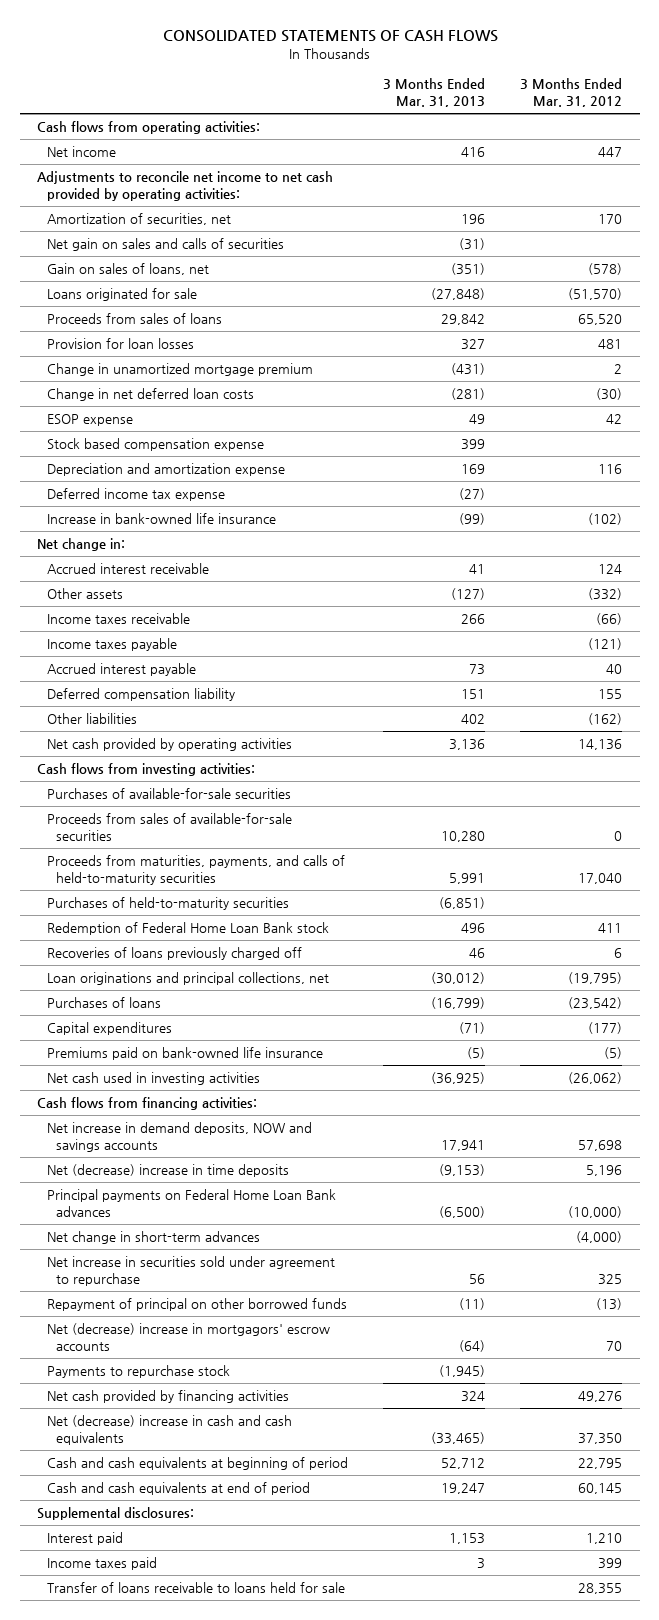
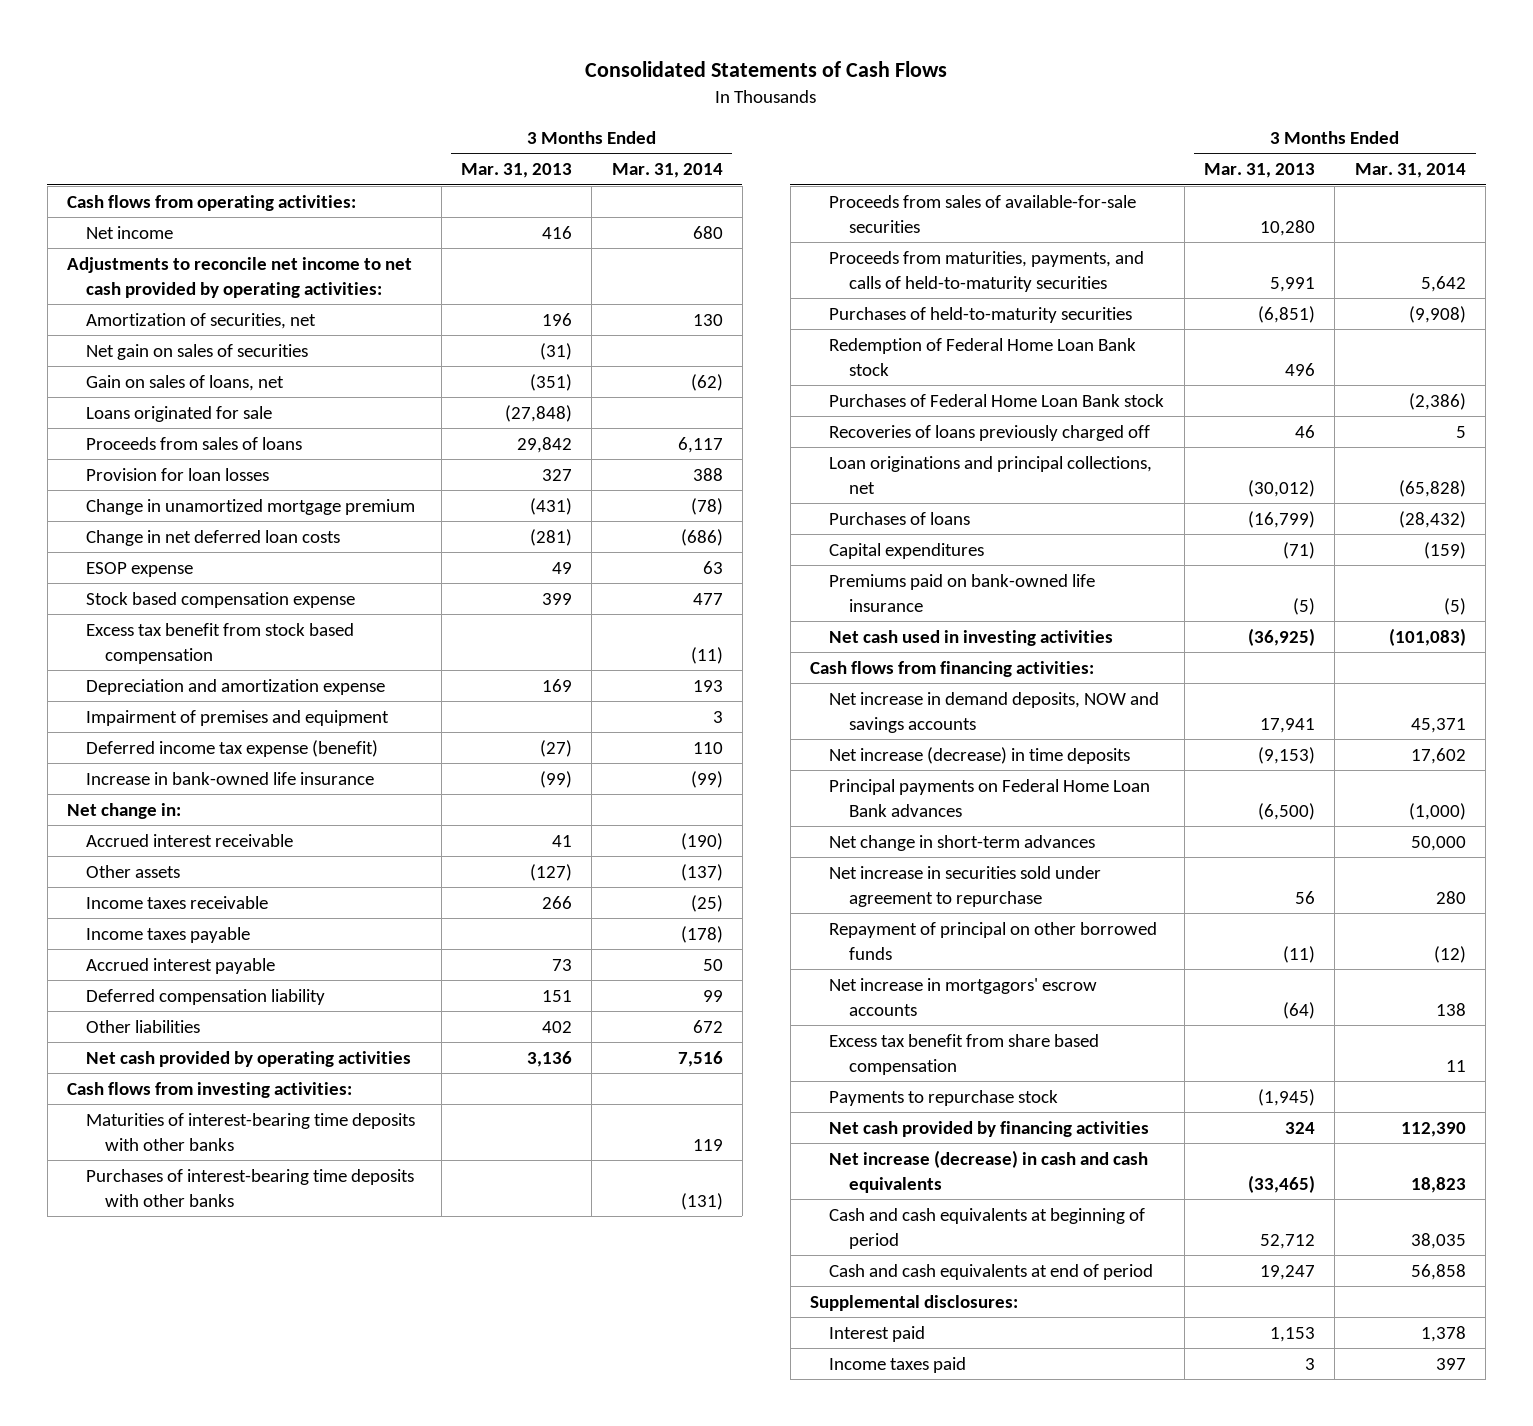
- CONSOLIDATED STATEMENTS OF CASH FLOWS
+ Consolidated Statements of Cash Flows
- | 3 Months Ended Mar. 31, 2013 | 3 Months Ended Mar. 31, 2012
+ | 3 Months Ended Mar. 31, 2013 | 3 Months Ended Mar. 31, 2014
- Net gain on sales and calls of securities | (31) |
+ Net gain on sales of securities | (31) |
+ Excess tax benefit from stock based compensation | | (11)
- Deferred income tax expense | (27) |
+ Impairment of premises and equipment | | 3
+ Deferred income tax expense (benefit) | (27) | 110
- Purchases of available-for-sale securities
+ Maturities of interest-bearing time deposits with other banks | | 119
+ Purchases of interest-bearing time deposits with other banks | | (131)
+ Purchases of Federal Home Loan Bank stock | | (2,386)
- Net (decrease) increase in time deposits | (9,153) | 5,196
+ Net increase (decrease) in time deposits | (9,153) | 17,602
- Net (decrease) increase in mortgagors' escrow accounts | (64) | 70
+ Net increase in mortgagors' escrow accounts | (64) | 138
+ Excess tax benefit from share based compensation | | 11
- Net (decrease) increase in cash and cash equivalents | (33,465) | 37,350
+ Net increase (decrease) in cash and cash equivalents | (33,465) | 18,823
- Transfer of loans receivable to loans held for sale | | 28,355

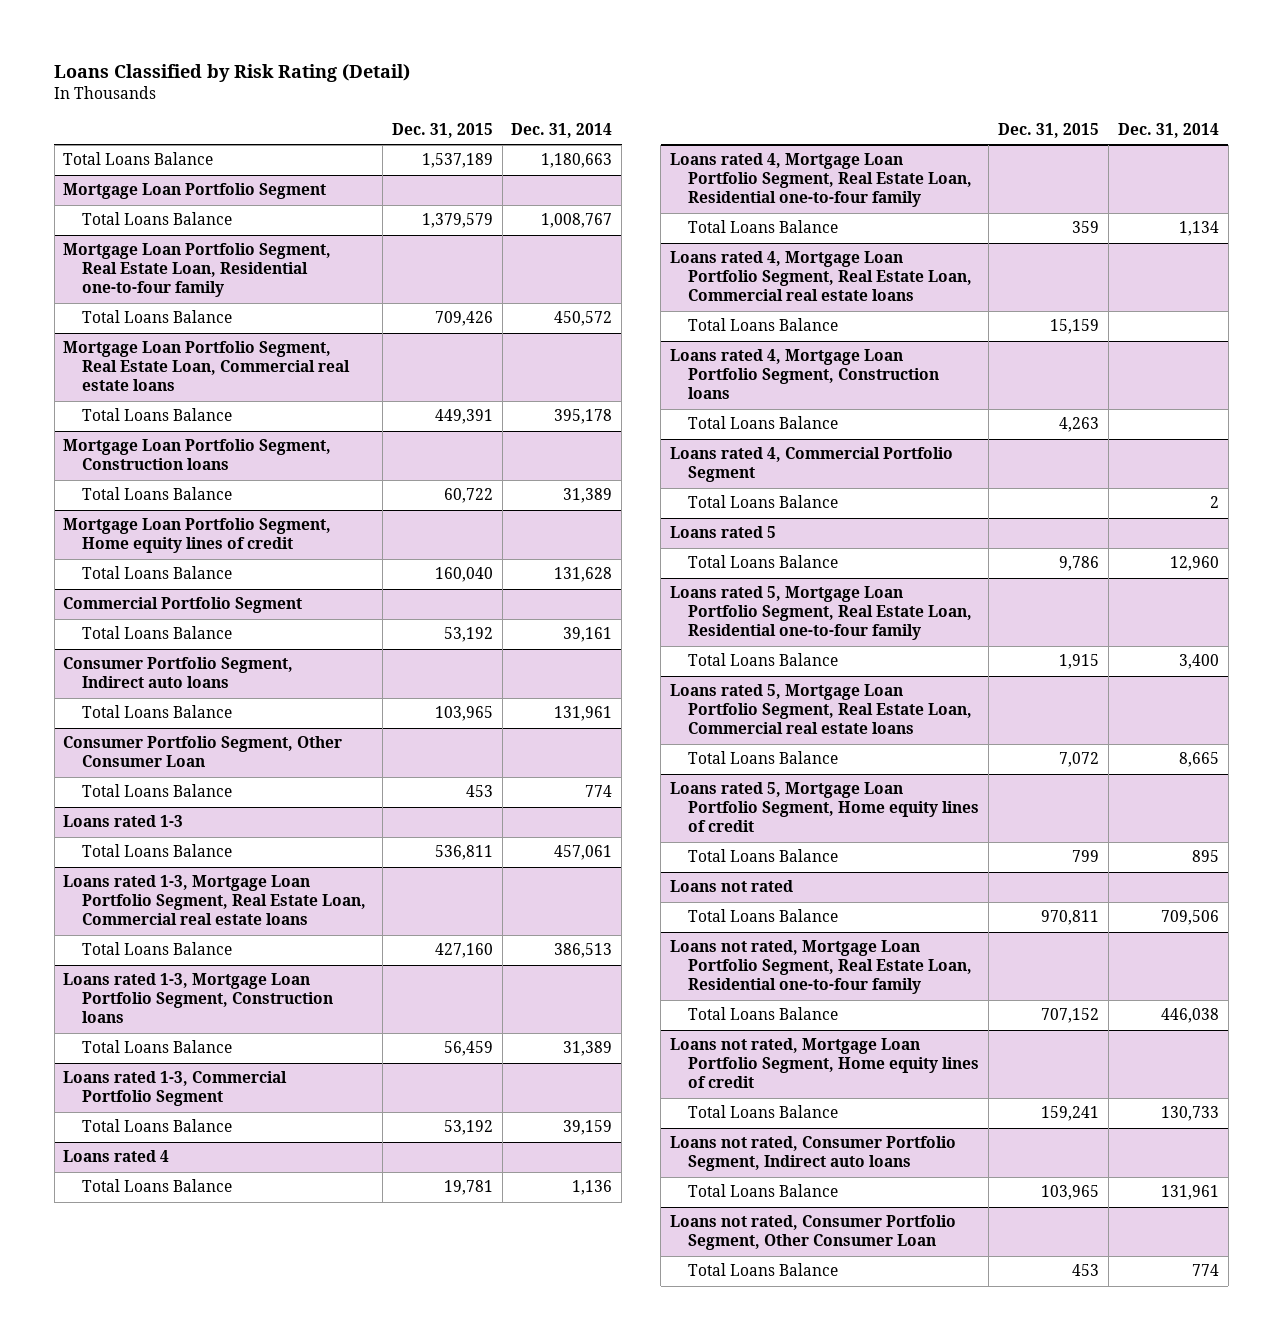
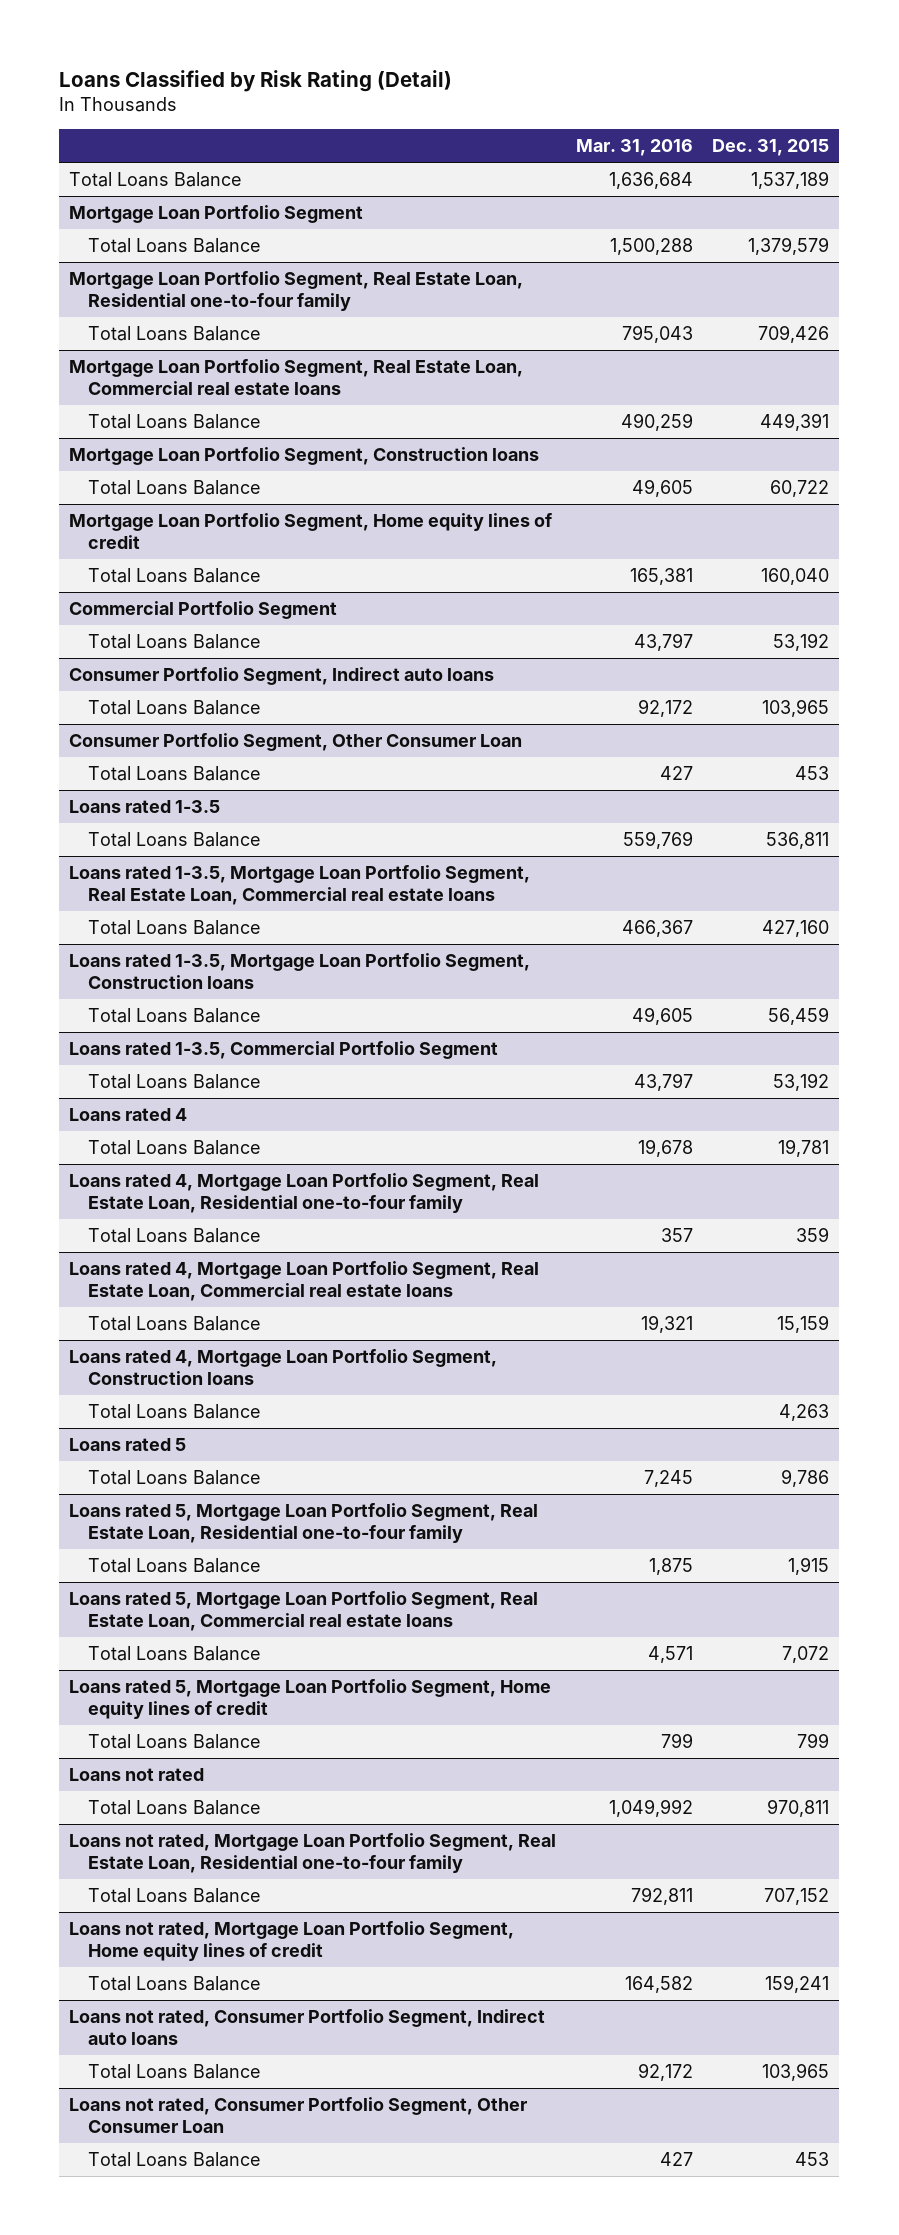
- | Dec. 31, 2015 | Dec. 31, 2014
+ | Mar. 31, 2016 | Dec. 31, 2015
- Loans rated 1-3
+ Loans rated 1-3.5
- Loans rated 1-3, Mortgage Loan Portfolio Segment, Real Estate Loan, Commercial real estate loans
+ Loans rated 1-3.5, Mortgage Loan Portfolio Segment, Real Estate Loan, Commercial real estate loans
- Loans rated 1-3, Mortgage Loan Portfolio Segment, Construction loans
+ Loans rated 1-3.5, Mortgage Loan Portfolio Segment, Construction loans
- Loans rated 1-3, Commercial Portfolio Segment
+ Loans rated 1-3.5, Commercial Portfolio Segment
- Loans rated 4, Commercial Portfolio Segment
- Total Loans Balance | | 2

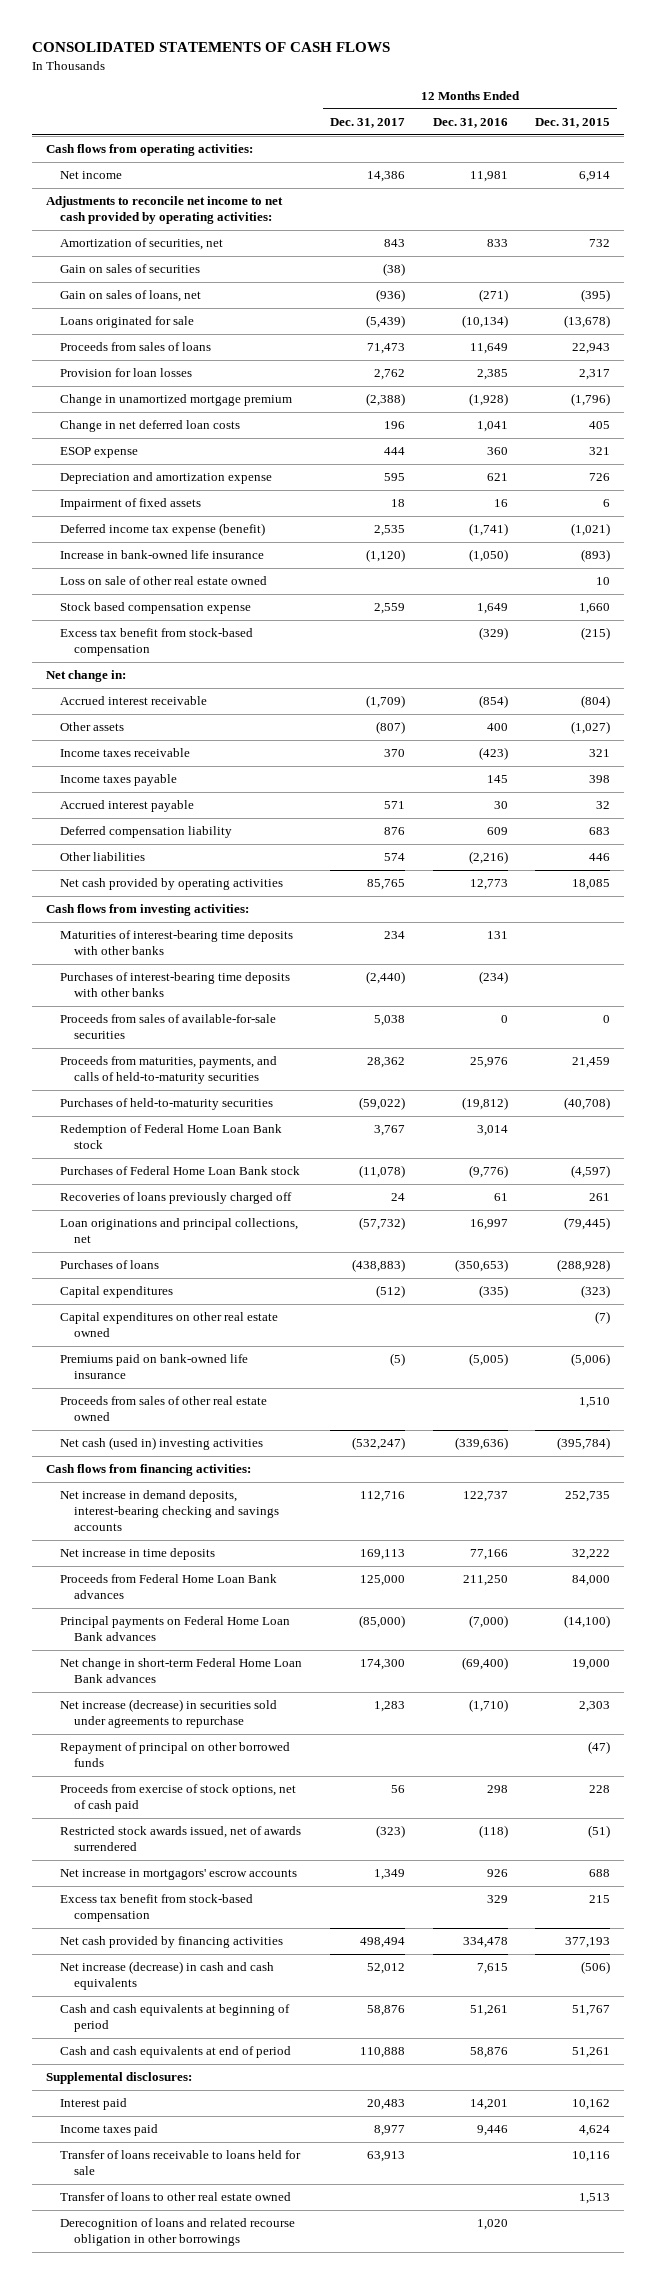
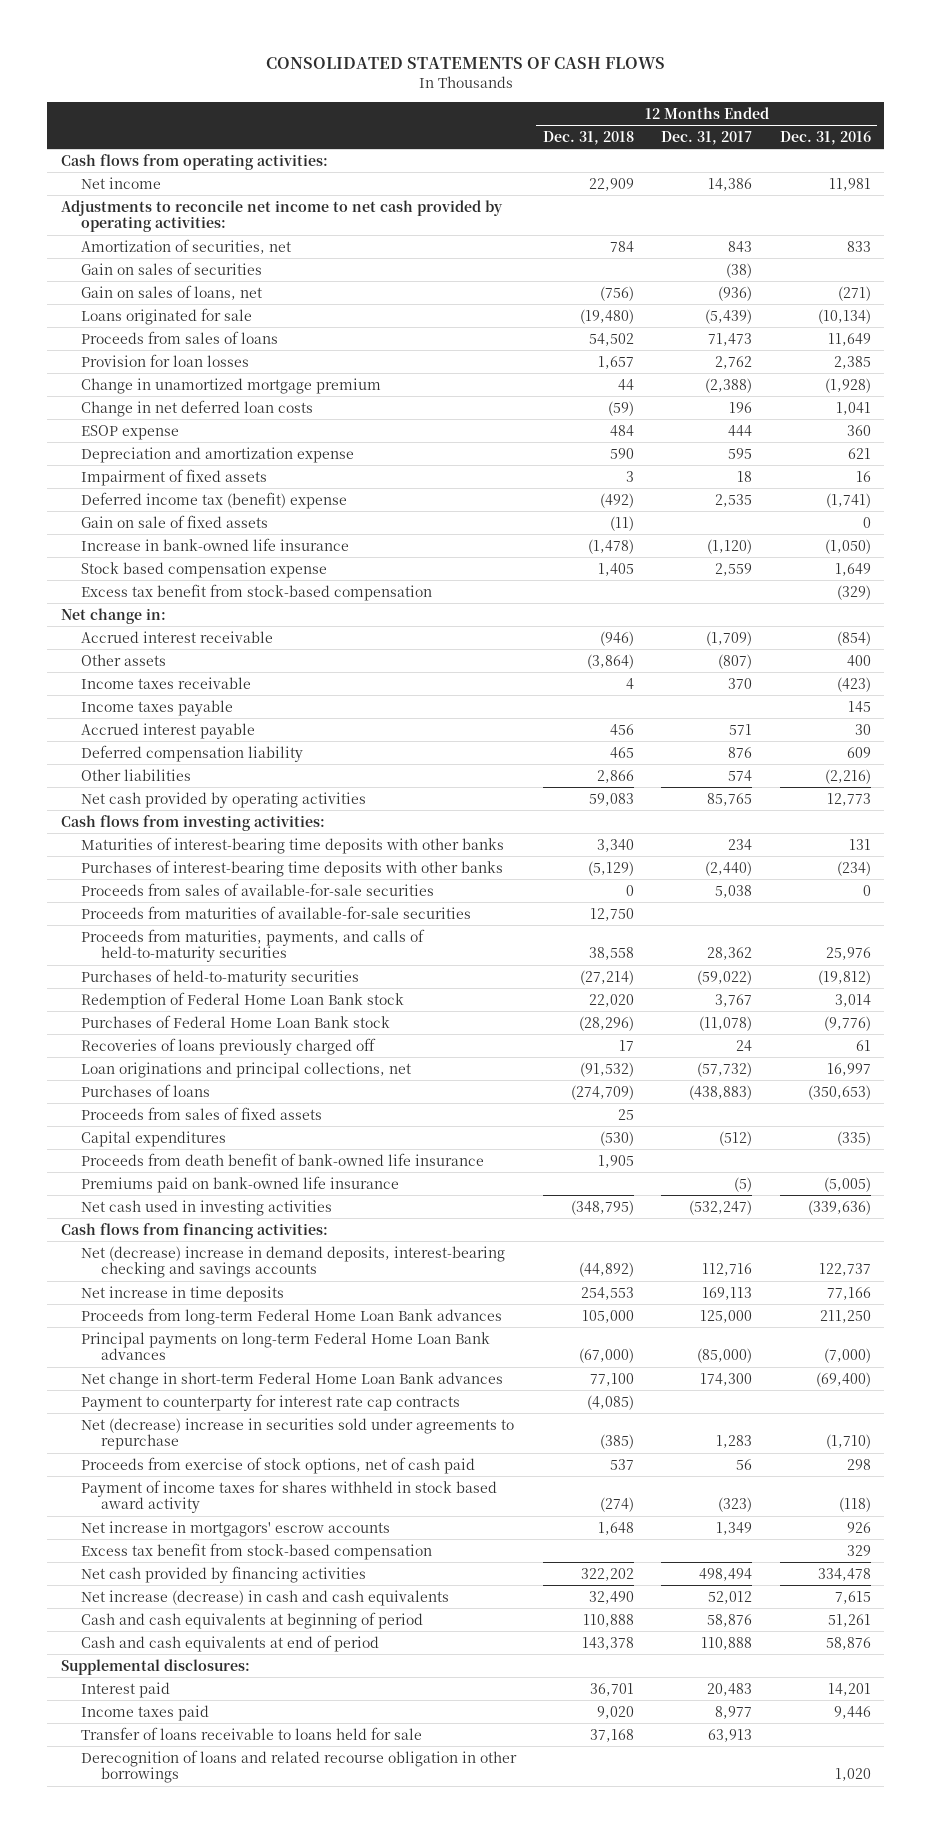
- | 12 Months Ended Dec. 31, 2017 | 12 Months Ended Dec. 31, 2016 | 12 Months Ended Dec. 31, 2015
+ | 12 Months Ended Dec. 31, 2018 | 12 Months Ended Dec. 31, 2017 | 12 Months Ended Dec. 31, 2016
- Deferred income tax expense (benefit) | 2,535 | (1,741) | (1,021)
+ Deferred income tax (benefit) expense | (492) | 2,535 | (1,741)
+ Gain on sale of fixed assets | (11) | | 0
- Loss on sale of other real estate owned | | | 10
+ Proceeds from maturities of available-for-sale securities | 12,750 | |
+ Proceeds from sales of fixed assets | 25 | |
- Capital expenditures on other real estate owned | | | (7)
+ Proceeds from death benefit of bank-owned life insurance | 1,905 | |
- Proceeds from sales of other real estate owned | | | 1,510
- Net cash (used in) investing activities | (532,247) | (339,636) | (395,784)
+ Net cash used in investing activities | (348,795) | (532,247) | (339,636)
- Net increase in demand deposits, interest-bearing checking and savings accounts | 112,716 | 122,737 | 252,735
+ Net (decrease) increase in demand deposits, interest-bearing checking and savings accounts | (44,892) | 112,716 | 122,737
- Proceeds from Federal Home Loan Bank advances | 125,000 | 211,250 | 84,000
- Principal payments on Federal Home Loan Bank advances | (85,000) | (7,000) | (14,100)
+ Proceeds from long-term Federal Home Loan Bank advances | 105,000 | 125,000 | 211,250
+ Principal payments on long-term Federal Home Loan Bank advances | (67,000) | (85,000) | (7,000)
- Net increase (decrease) in securities sold under agreements to repurchase | 1,283 | (1,710) | 2,303
- Repayment of principal on other borrowed funds | | | (47)
+ Payment to counterparty for interest rate cap contracts | (4,085) | |
+ Net (decrease) increase in securities sold under agreements to repurchase | (385) | 1,283 | (1,710)
- Restricted stock awards issued, net of awards surrendered | (323) | (118) | (51)
+ Payment of income taxes for shares withheld in stock based award activity | (274) | (323) | (118)
- Transfer of loans to other real estate owned | | | 1,513

